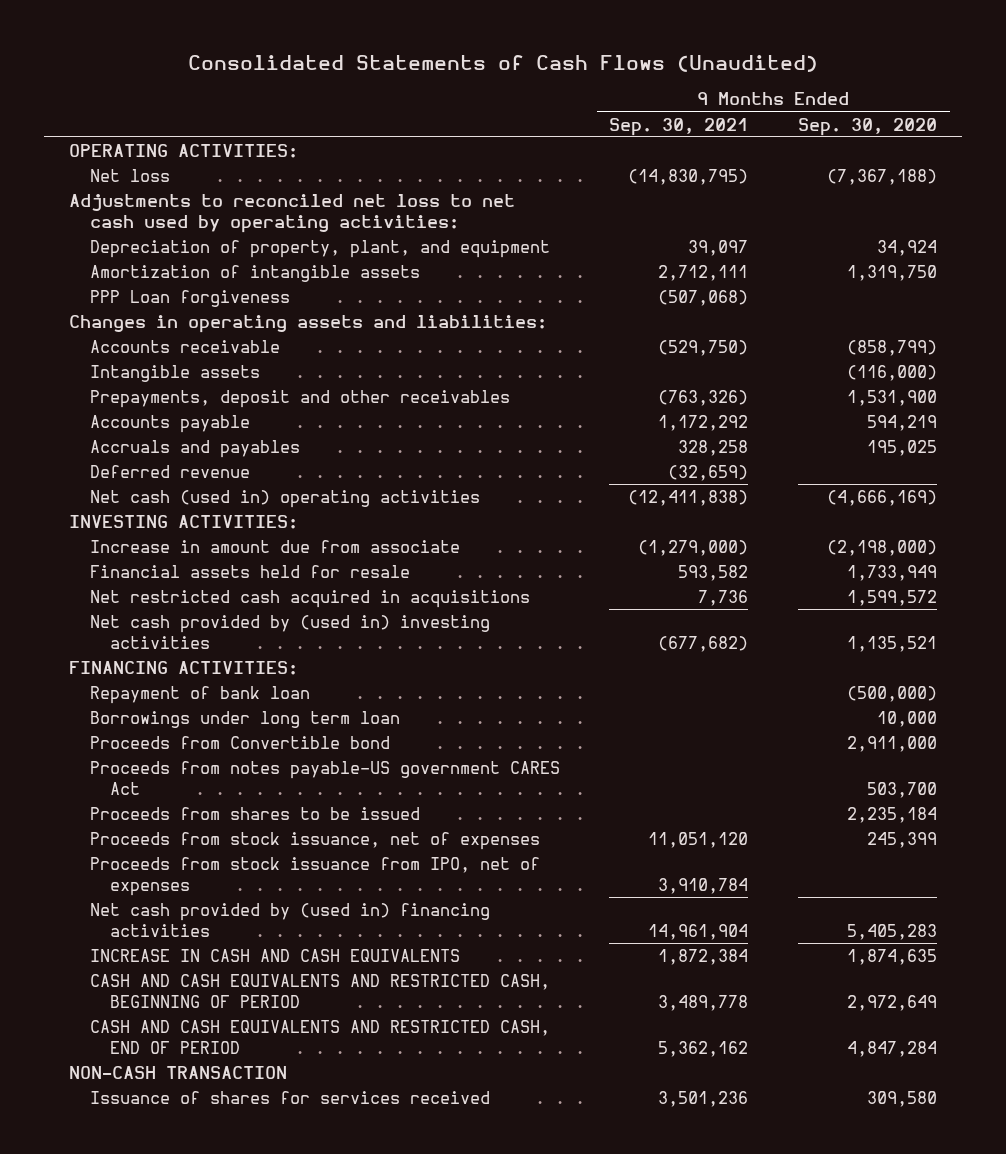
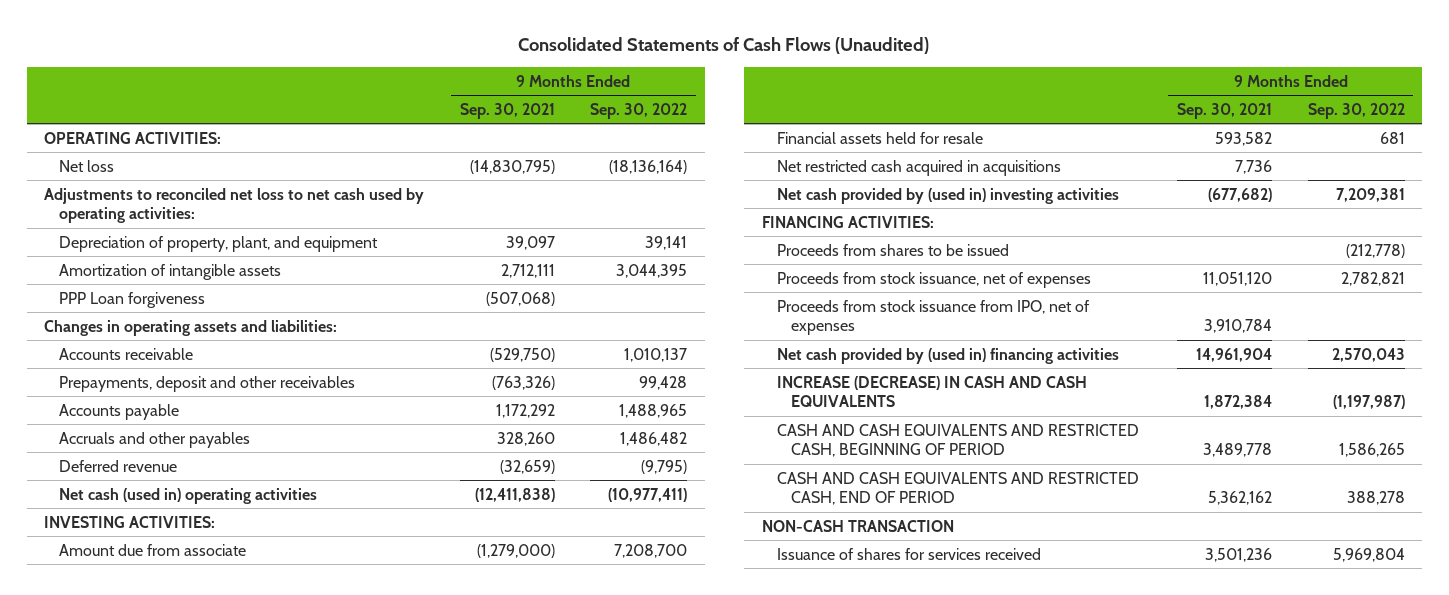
- | 9 Months Ended Sep. 30, 2021 | 9 Months Ended Sep. 30, 2020
+ | 9 Months Ended Sep. 30, 2021 | 9 Months Ended Sep. 30, 2022
- Intangible assets | | (116,000)
- Accruals and payables | 328,258 | 195,025
+ Accruals and other payables | 328,260 | 1,486,482
- Increase in amount due from associate | (1,279,000) | (2,198,000)
+ Amount due from associate | (1,279,000) | 7,208,700
- Repayment of bank loan | | (500,000)
- Borrowings under long term loan | | 10,000
- Proceeds from Convertible bond | | 2,911,000
- Proceeds from notes payable-US government CARES Act | | 503,700
- INCREASE IN CASH AND CASH EQUIVALENTS | 1,872,384 | 1,874,635
+ INCREASE (DECREASE) IN CASH AND CASH EQUIVALENTS | 1,872,384 | (1,197,987)

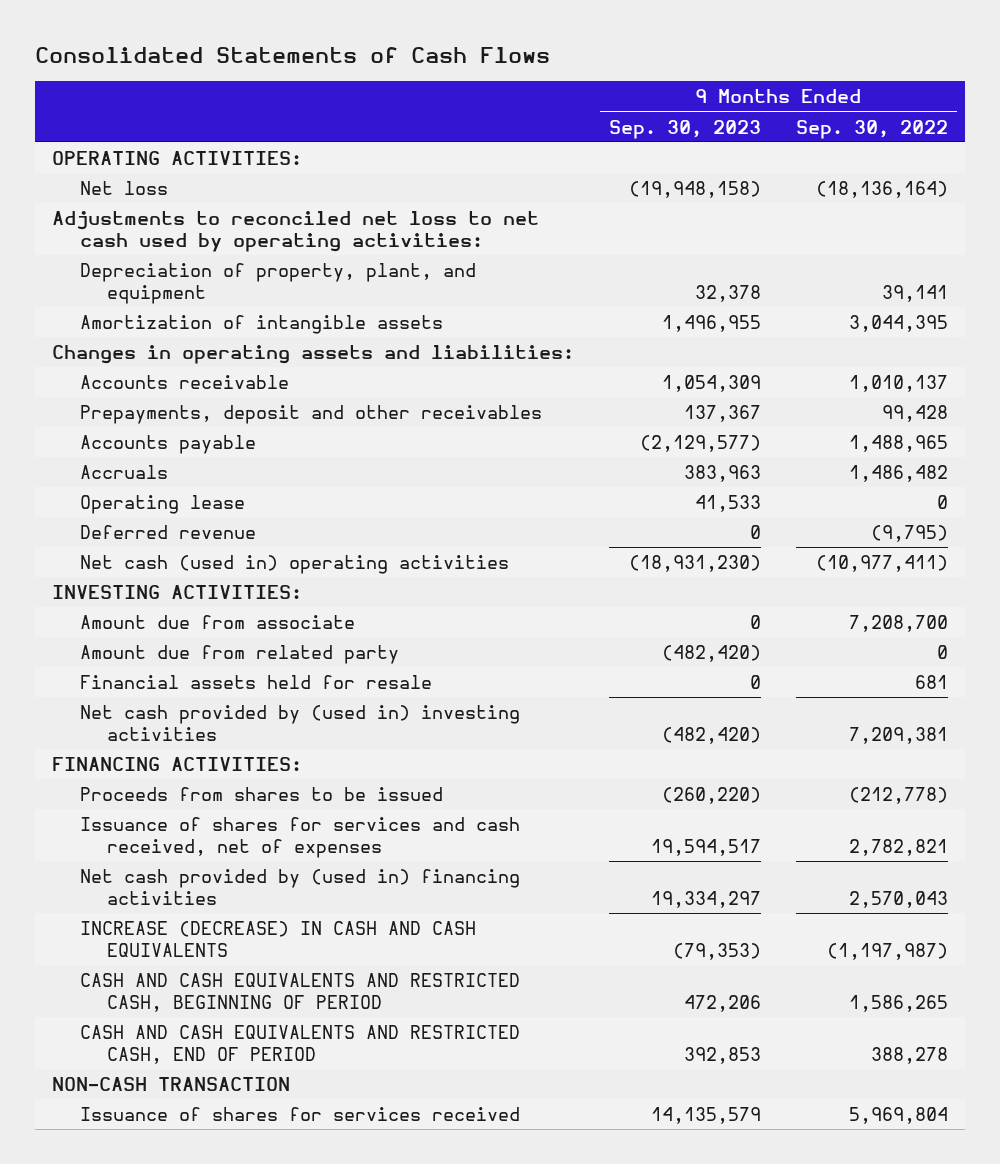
- Consolidated Statements of Cash Flows (Unaudited)
+ Consolidated Statements of Cash Flows
- | 9 Months Ended Sep. 30, 2021 | 9 Months Ended Sep. 30, 2022
+ | 9 Months Ended Sep. 30, 2023 | 9 Months Ended Sep. 30, 2022
- PPP Loan forgiveness | (507,068) |
- Accruals and other payables | 328,260 | 1,486,482
+ Accruals | 383,963 | 1,486,482
+ Operating lease | 41,533 | 0
+ Amount due from related party | (482,420) | 0
- Net restricted cash acquired in acquisitions | 7,736 |
- Proceeds from stock issuance, net of expenses | 11,051,120 | 2,782,821
- Proceeds from stock issuance from IPO, net of expenses | 3,910,784 |
+ Issuance of shares for services and cash received, net of expenses | 19,594,517 | 2,782,821

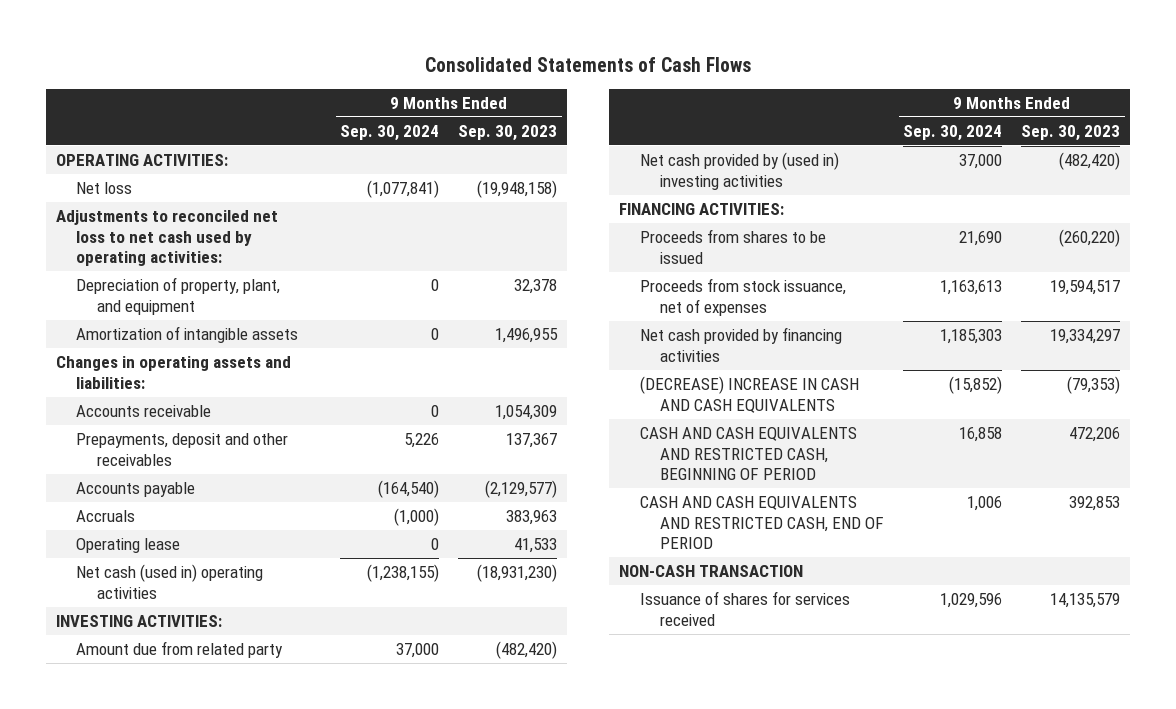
- | 9 Months Ended Sep. 30, 2023 | 9 Months Ended Sep. 30, 2022
+ | 9 Months Ended Sep. 30, 2024 | 9 Months Ended Sep. 30, 2023
- Deferred revenue | 0 | (9,795)
- Amount due from associate | 0 | 7,208,700
- Financial assets held for resale | 0 | 681
- Issuance of shares for services and cash received, net of expenses | 19,594,517 | 2,782,821
- Net cash provided by (used in) financing activities | 19,334,297 | 2,570,043
- INCREASE (DECREASE) IN CASH AND CASH EQUIVALENTS | (79,353) | (1,197,987)
+ Proceeds from stock issuance, net of expenses | 1,163,613 | 19,594,517
+ Net cash provided by financing activities | 1,185,303 | 19,334,297
+ (DECREASE) INCREASE IN CASH AND CASH EQUIVALENTS | (15,852) | (79,353)

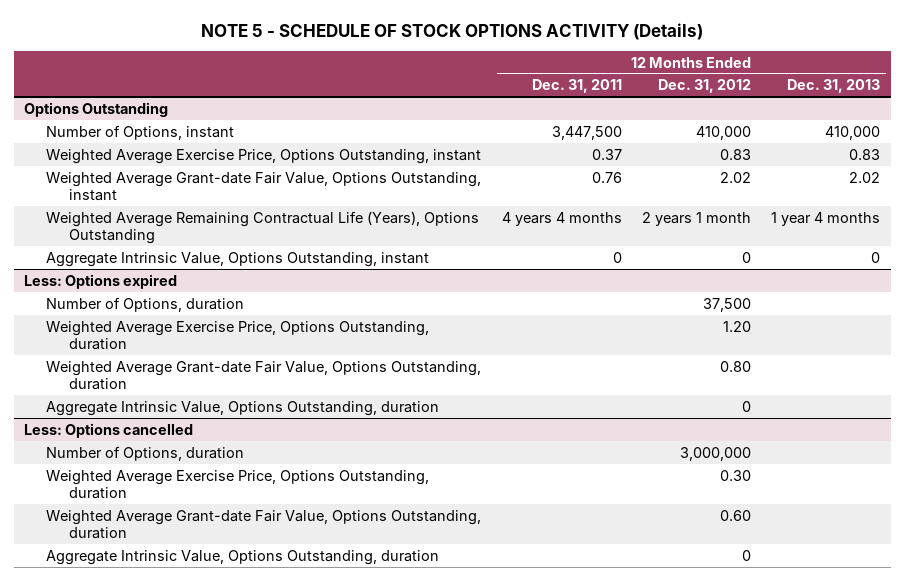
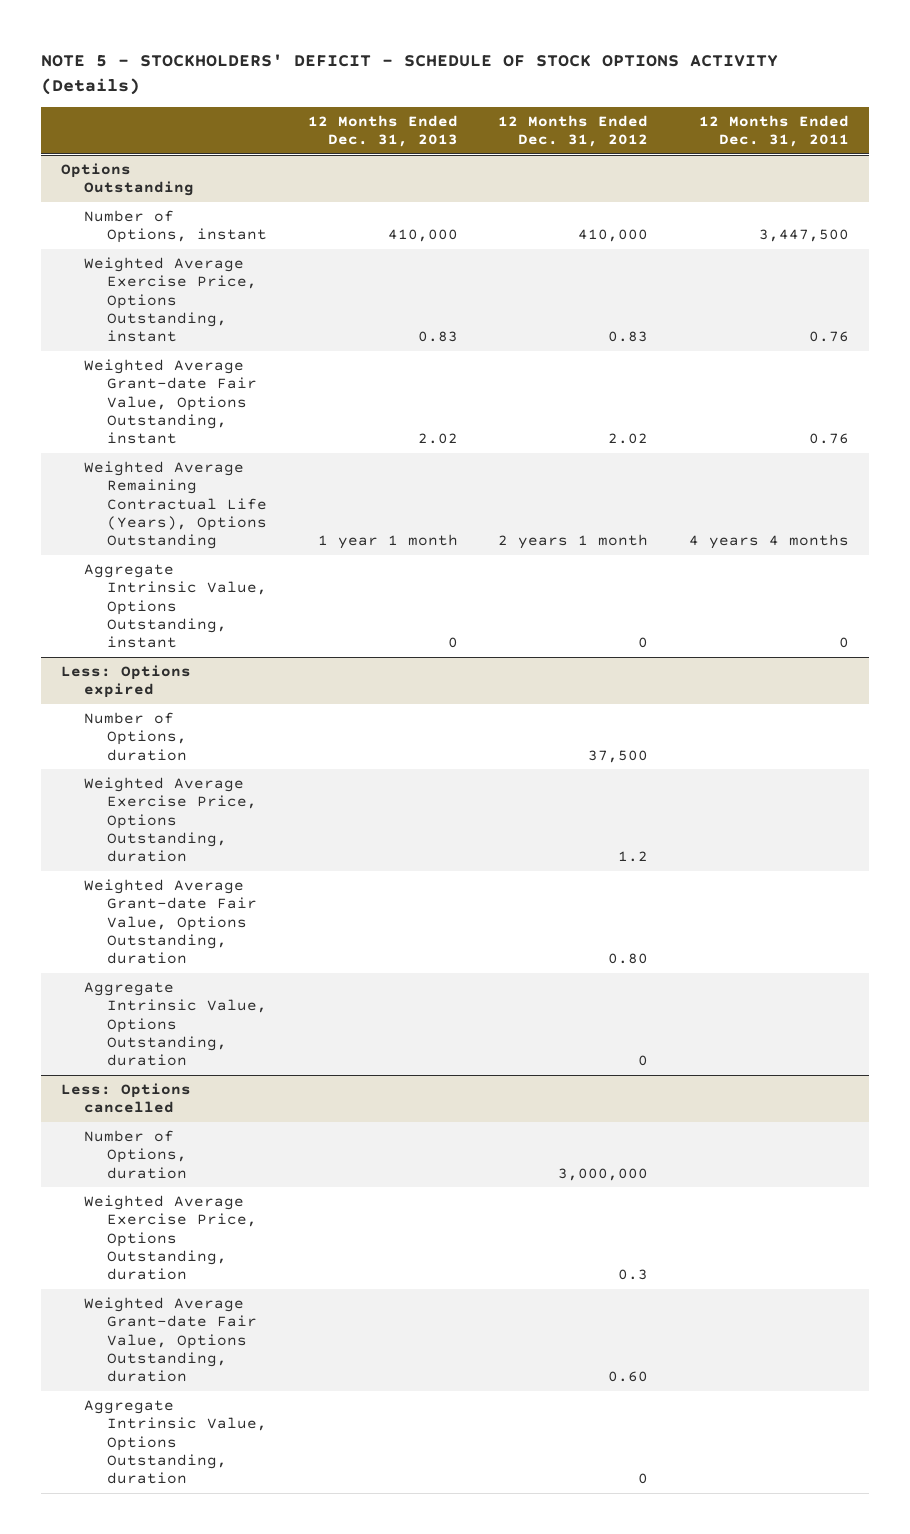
- NOTE 5 - SCHEDULE OF STOCK OPTIONS ACTIVITY (Details)
+ NOTE 5 - STOCKHOLDERS' DEFICIT - SCHEDULE OF STOCK OPTIONS ACTIVITY (Details)
- | 12 Months Ended Dec. 31, 2011 | 12 Months Ended Dec. 31, 2012 | 12 Months Ended Dec. 31, 2013
+ | 12 Months Ended Dec. 31, 2013 | 12 Months Ended Dec. 31, 2012 | 12 Months Ended Dec. 31, 2011
@ Options Outstanding
- Weighted Average Exercise Price, Options Outstanding, instant | 0.37 | 0.83 | 0.83
+ Weighted Average Exercise Price, Options Outstanding, instant | 0.83 | 0.83 | 0.76
- Weighted Average Remaining Contractual Life (Years), Options Outstanding | 4 years 4 months | 2 years 1 month | 1 year 4 months
+ Weighted Average Remaining Contractual Life (Years), Options Outstanding | 1 year 1 month | 2 years 1 month | 4 years 4 months
@ Less: Options expired
- Weighted Average Exercise Price, Options Outstanding, duration | | 1.20 |
+ Weighted Average Exercise Price, Options Outstanding, duration | | 1.2 |
@ Less: Options cancelled
- Weighted Average Exercise Price, Options Outstanding, duration | | 0.30 |
+ Weighted Average Exercise Price, Options Outstanding, duration | | 0.3 |

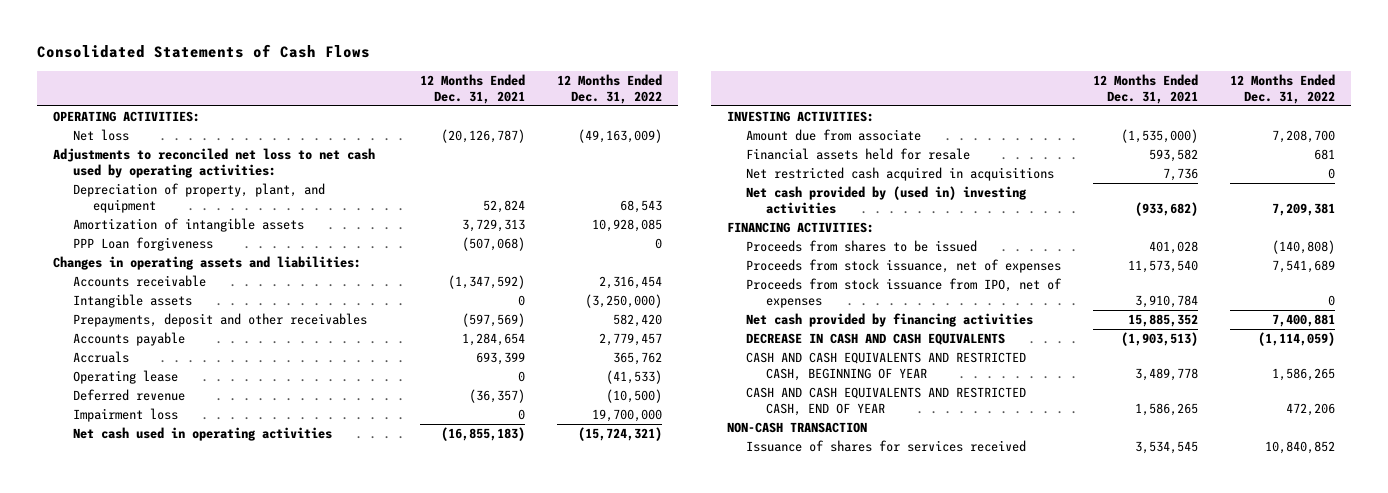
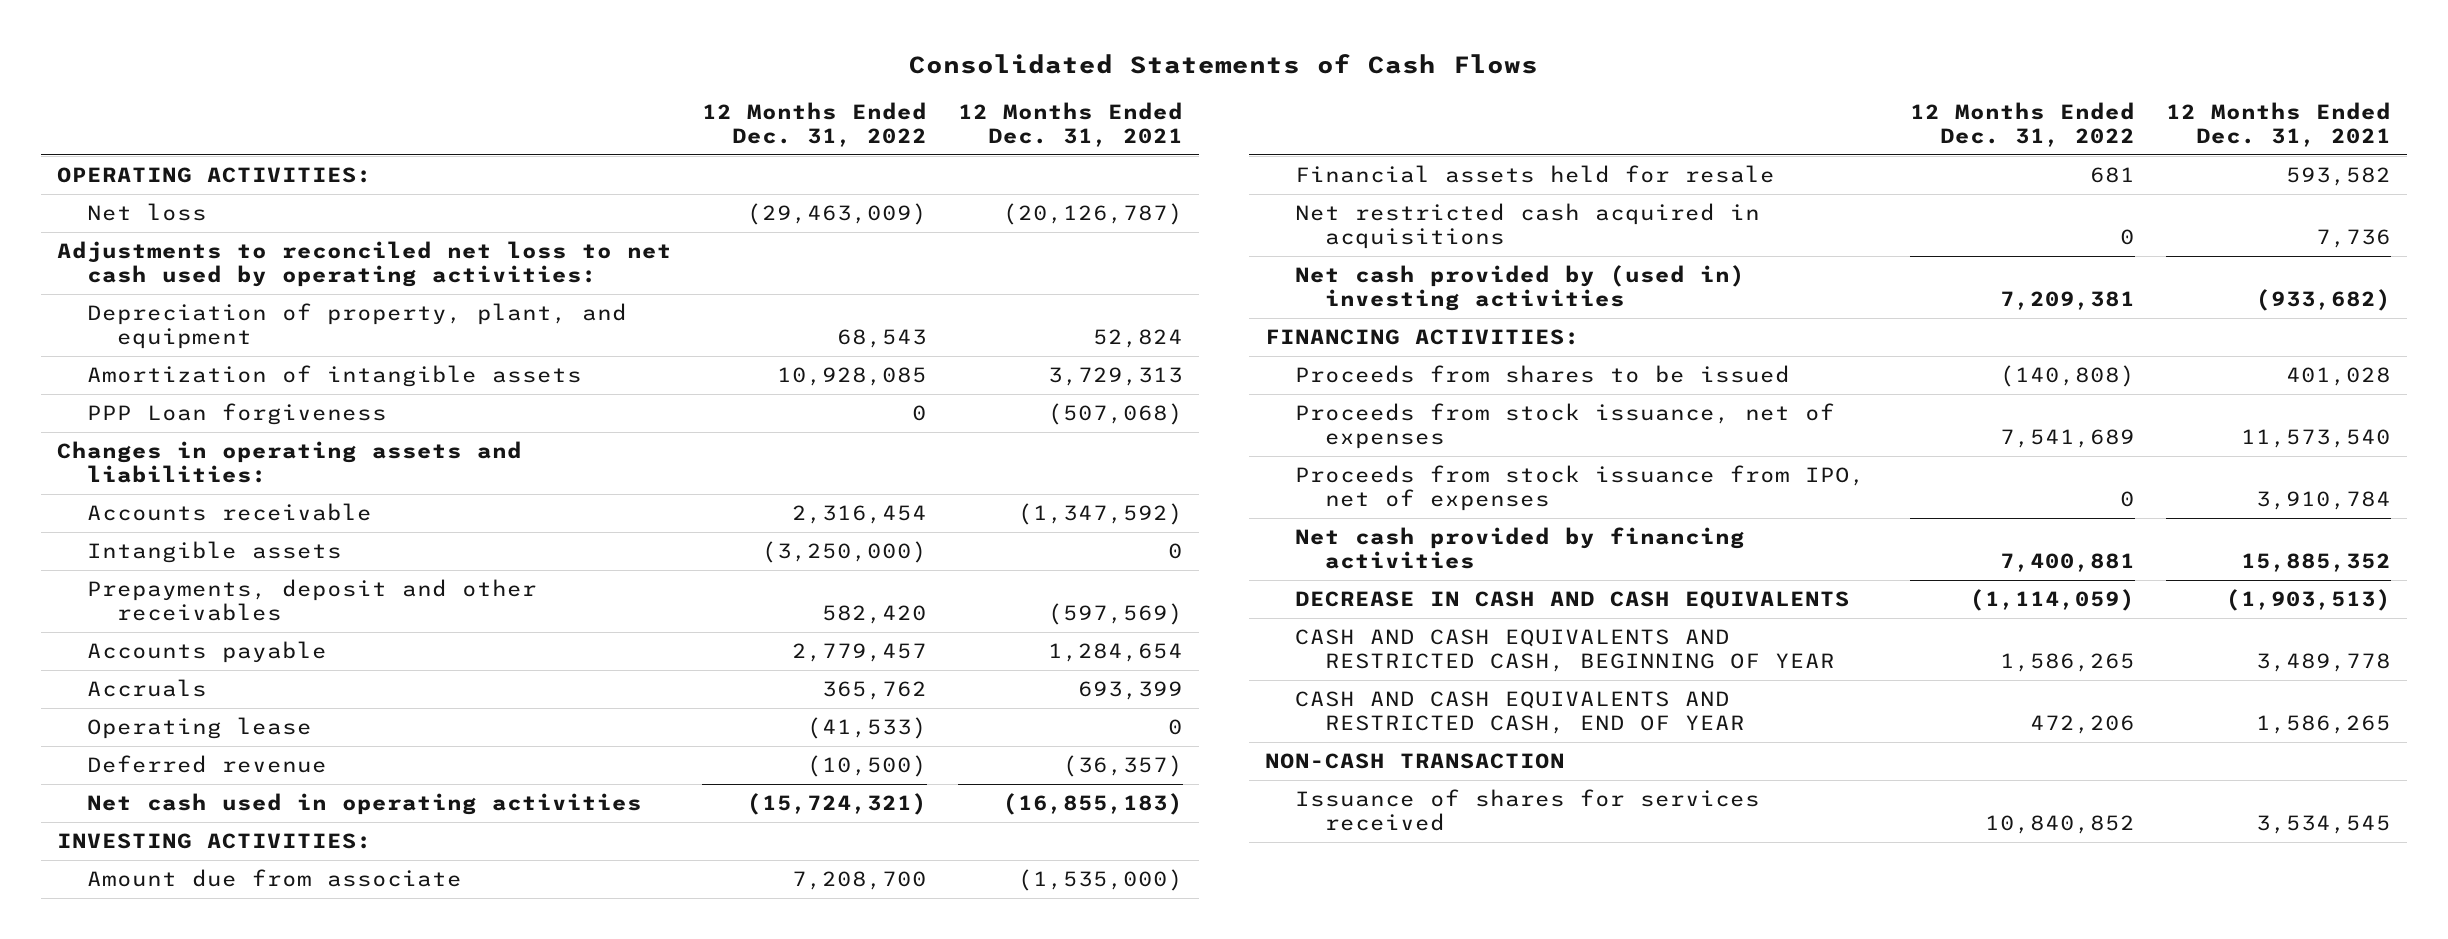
- | 12 Months Ended Dec. 31, 2021 | 12 Months Ended Dec. 31, 2022
+ | 12 Months Ended Dec. 31, 2022 | 12 Months Ended Dec. 31, 2021
- Net loss | (20,126,787) | (49,163,009)
+ Net loss | (29,463,009) | (20,126,787)
- Impairment loss | 0 | 19,700,000

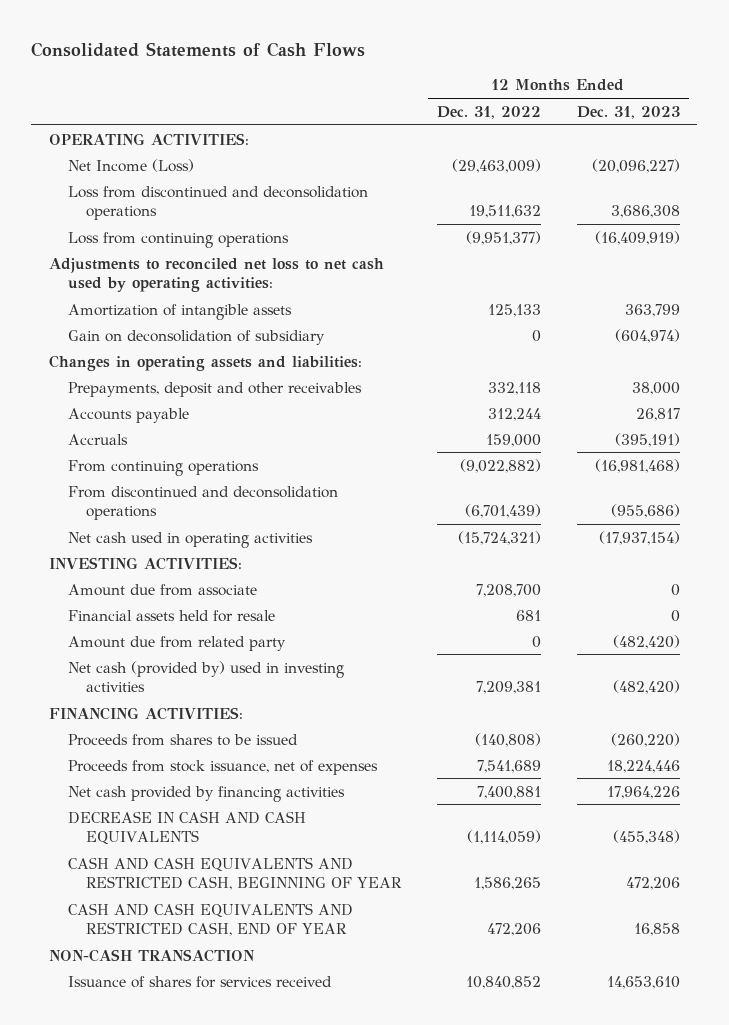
- | 12 Months Ended Dec. 31, 2022 | 12 Months Ended Dec. 31, 2021
+ | 12 Months Ended Dec. 31, 2022 | 12 Months Ended Dec. 31, 2023
- Net loss | (29,463,009) | (20,126,787)
+ Net Income (Loss) | (29,463,009) | (20,096,227)
+ Loss from discontinued and deconsolidation operations | 19,511,632 | 3,686,308
+ Loss from continuing operations | (9,951,377) | (16,409,919)
- Depreciation of property, plant, and equipment | 68,543 | 52,824
- Amortization of intangible assets | 10,928,085 | 3,729,313
- PPP Loan forgiveness | 0 | (507,068)
+ Amortization of intangible assets | 125,133 | 363,799
+ Gain on deconsolidation of subsidiary | 0 | (604,974)
- Accounts receivable | 2,316,454 | (1,347,592)
- Intangible assets | (3,250,000) | 0
- Prepayments, deposit and other receivables | 582,420 | (597,569)
- Accounts payable | 2,779,457 | 1,284,654
- Accruals | 365,762 | 693,399
- Operating lease | (41,533) | 0
- Deferred revenue | (10,500) | (36,357)
+ Prepayments, deposit and other receivables | 332,118 | 38,000
+ Accounts payable | 312,244 | 26,817
+ Accruals | 159,000 | (395,191)
+ From continuing operations | (9,022,882) | (16,981,468)
+ From discontinued and deconsolidation operations | (6,701,439) | (955,686)
- Net restricted cash acquired in acquisitions | 0 | 7,736
- Net cash provided by (used in) investing activities | 7,209,381 | (933,682)
+ Amount due from related party | 0 | (482,420)
+ Net cash (provided by) used in investing activities | 7,209,381 | (482,420)
- Proceeds from stock issuance from IPO, net of expenses | 0 | 3,910,784

